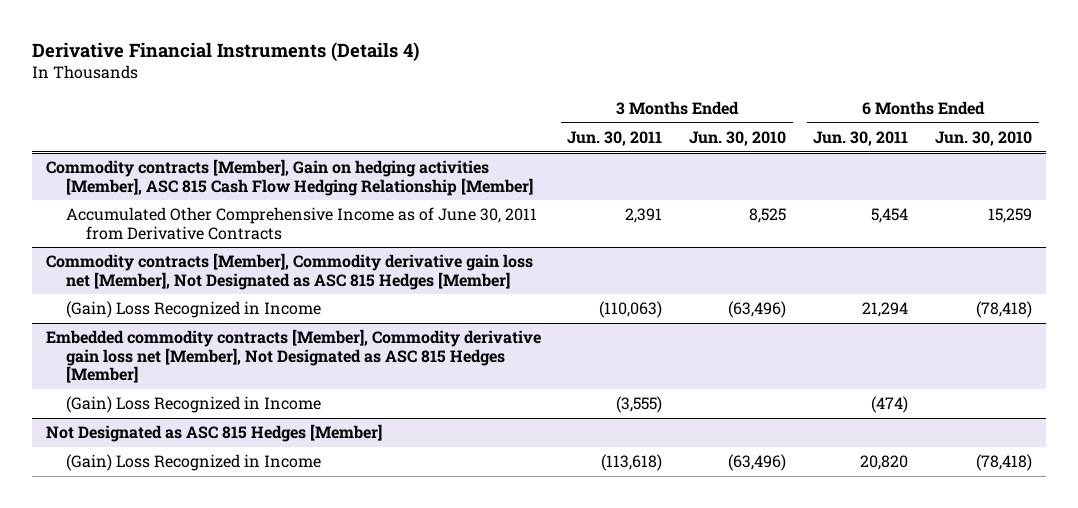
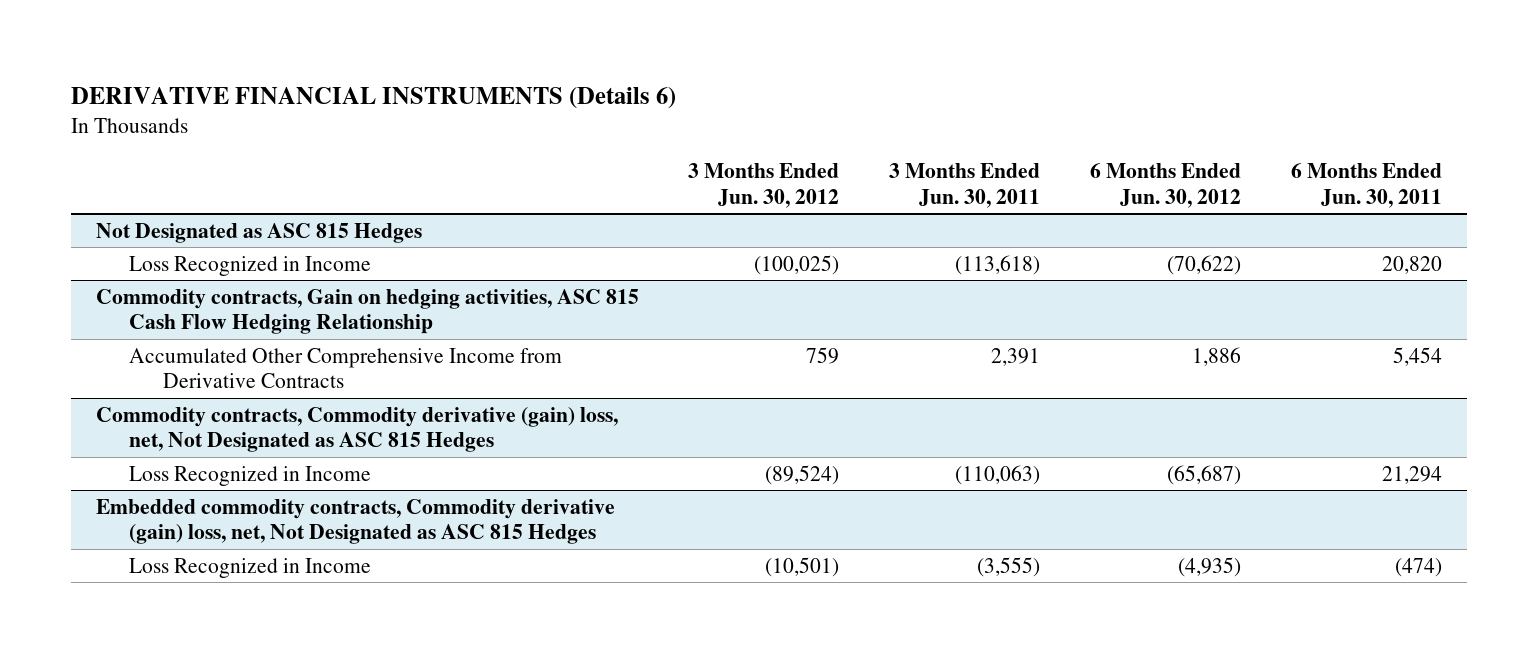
- Derivative Financial Instruments (Details 4)
+ DERIVATIVE FINANCIAL INSTRUMENTS (Details 6)
- | 3 Months Ended Jun. 30, 2011 | 3 Months Ended Jun. 30, 2010 | 6 Months Ended Jun. 30, 2011 | 6 Months Ended Jun. 30, 2010
+ | 3 Months Ended Jun. 30, 2012 | 3 Months Ended Jun. 30, 2011 | 6 Months Ended Jun. 30, 2012 | 6 Months Ended Jun. 30, 2011
- Commodity contracts [Member], Gain on hedging activities [Member], ASC 815 Cash Flow Hedging Relationship [Member]
- Accumulated Other Comprehensive Income as of June 30, 2011 from Derivative Contracts | 2,391 | 8,525 | 5,454 | 15,259
- Commodity contracts [Member], Commodity derivative gain loss net [Member], Not Designated as ASC 815 Hedges [Member]
- (Gain) Loss Recognized in Income | (110,063) | (63,496) | 21,294 | (78,418)
- Embedded commodity contracts [Member], Commodity derivative gain loss net [Member], Not Designated as ASC 815 Hedges [Member]
- (Gain) Loss Recognized in Income | (3,555) | | (474) |
- Not Designated as ASC 815 Hedges [Member]
- (Gain) Loss Recognized in Income | (113,618) | (63,496) | 20,820 | (78,418)
+ Not Designated as ASC 815 Hedges
+ Loss Recognized in Income | (100,025) | (113,618) | (70,622) | 20,820
+ Commodity contracts, Gain on hedging activities, ASC 815 Cash Flow Hedging Relationship
+ Accumulated Other Comprehensive Income from Derivative Contracts | 759 | 2,391 | 1,886 | 5,454
+ Commodity contracts, Commodity derivative (gain) loss, net, Not Designated as ASC 815 Hedges
+ Loss Recognized in Income | (89,524) | (110,063) | (65,687) | 21,294
+ Embedded commodity contracts, Commodity derivative (gain) loss, net, Not Designated as ASC 815 Hedges
+ Loss Recognized in Income | (10,501) | (3,555) | (4,935) | (474)

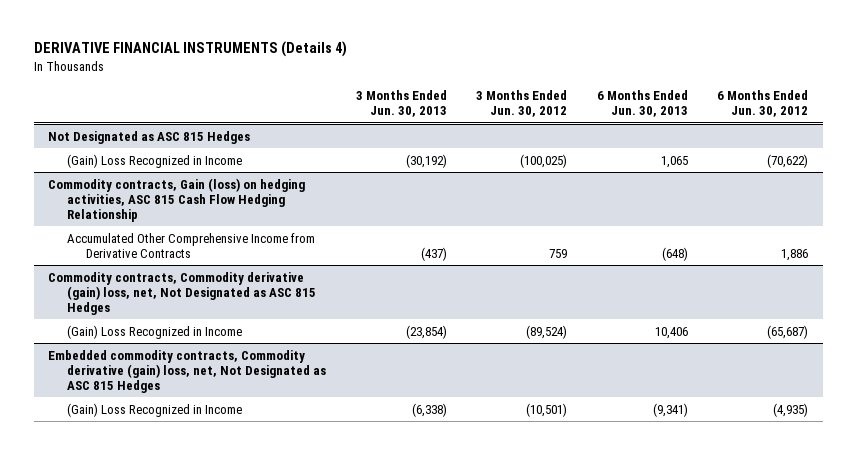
- DERIVATIVE FINANCIAL INSTRUMENTS (Details 6)
+ DERIVATIVE FINANCIAL INSTRUMENTS (Details 4)
- | 3 Months Ended Jun. 30, 2012 | 3 Months Ended Jun. 30, 2011 | 6 Months Ended Jun. 30, 2012 | 6 Months Ended Jun. 30, 2011
+ | 3 Months Ended Jun. 30, 2013 | 3 Months Ended Jun. 30, 2012 | 6 Months Ended Jun. 30, 2013 | 6 Months Ended Jun. 30, 2012
@ Not Designated as ASC 815 Hedges
- Loss Recognized in Income | (100,025) | (113,618) | (70,622) | 20,820
- Commodity contracts, Gain on hedging activities, ASC 815 Cash Flow Hedging Relationship
@ Not Designated as ASC 815 Hedges
+ (Gain) Loss Recognized in Income | (30,192) | (100,025) | 1,065 | (70,622)
+ Commodity contracts, Gain (loss) on hedging activities, ASC 815 Cash Flow Hedging Relationship
@ Commodity contracts, Commodity derivative (gain) loss, net, Not Designated as ASC 815 Hedges
- Loss Recognized in Income | (89,524) | (110,063) | (65,687) | 21,294
+ (Gain) Loss Recognized in Income | (23,854) | (89,524) | 10,406 | (65,687)
@ Embedded commodity contracts, Commodity derivative (gain) loss, net, Not Designated as ASC 815 Hedges
- Loss Recognized in Income | (10,501) | (3,555) | (4,935) | (474)
+ (Gain) Loss Recognized in Income | (6,338) | (10,501) | (9,341) | (4,935)

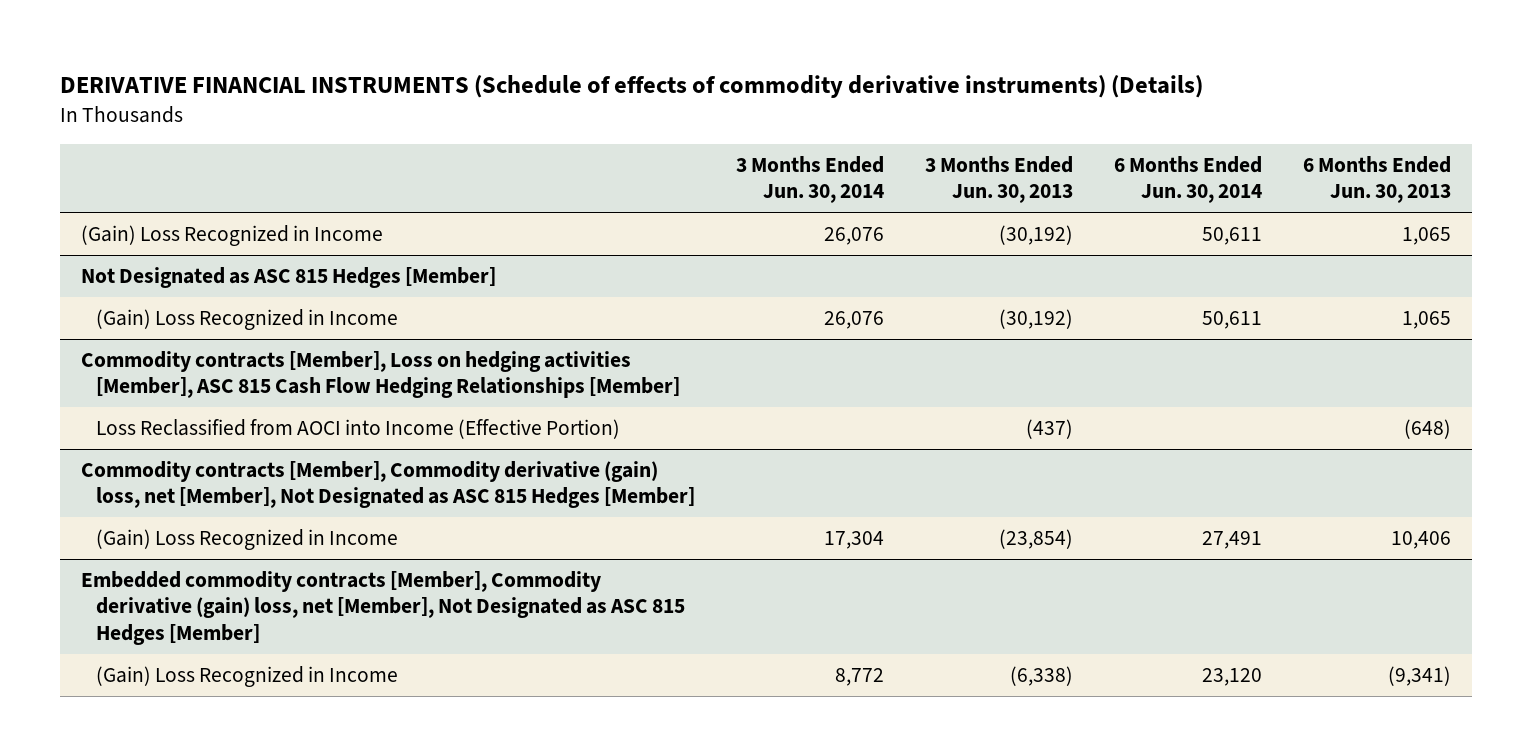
- DERIVATIVE FINANCIAL INSTRUMENTS (Details 4)
+ DERIVATIVE FINANCIAL INSTRUMENTS (Schedule of effects of commodity derivative instruments) (Details)
- | 3 Months Ended Jun. 30, 2013 | 3 Months Ended Jun. 30, 2012 | 6 Months Ended Jun. 30, 2013 | 6 Months Ended Jun. 30, 2012
+ | 3 Months Ended Jun. 30, 2014 | 3 Months Ended Jun. 30, 2013 | 6 Months Ended Jun. 30, 2014 | 6 Months Ended Jun. 30, 2013
- Not Designated as ASC 815 Hedges
- Commodity contracts, Gain (loss) on hedging activities, ASC 815 Cash Flow Hedging Relationship
- Accumulated Other Comprehensive Income from Derivative Contracts | (437) | 759 | (648) | 1,886
- Commodity contracts, Commodity derivative (gain) loss, net, Not Designated as ASC 815 Hedges
+ Not Designated as ASC 815 Hedges [Member]
+ (Gain) Loss Recognized in Income | 26,076 | (30,192) | 50,611 | 1,065
+ Commodity contracts [Member], Loss on hedging activities [Member], ASC 815 Cash Flow Hedging Relationships [Member]
+ Loss Reclassified from AOCI into Income (Effective Portion) | | (437) | | (648)
+ Commodity contracts [Member], Commodity derivative (gain) loss, net [Member], Not Designated as ASC 815 Hedges [Member]
- Embedded commodity contracts, Commodity derivative (gain) loss, net, Not Designated as ASC 815 Hedges
+ Embedded commodity contracts [Member], Commodity derivative (gain) loss, net [Member], Not Designated as ASC 815 Hedges [Member]

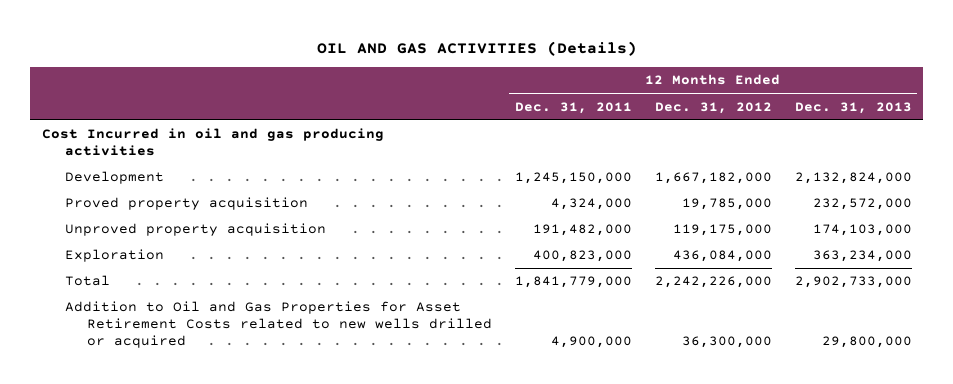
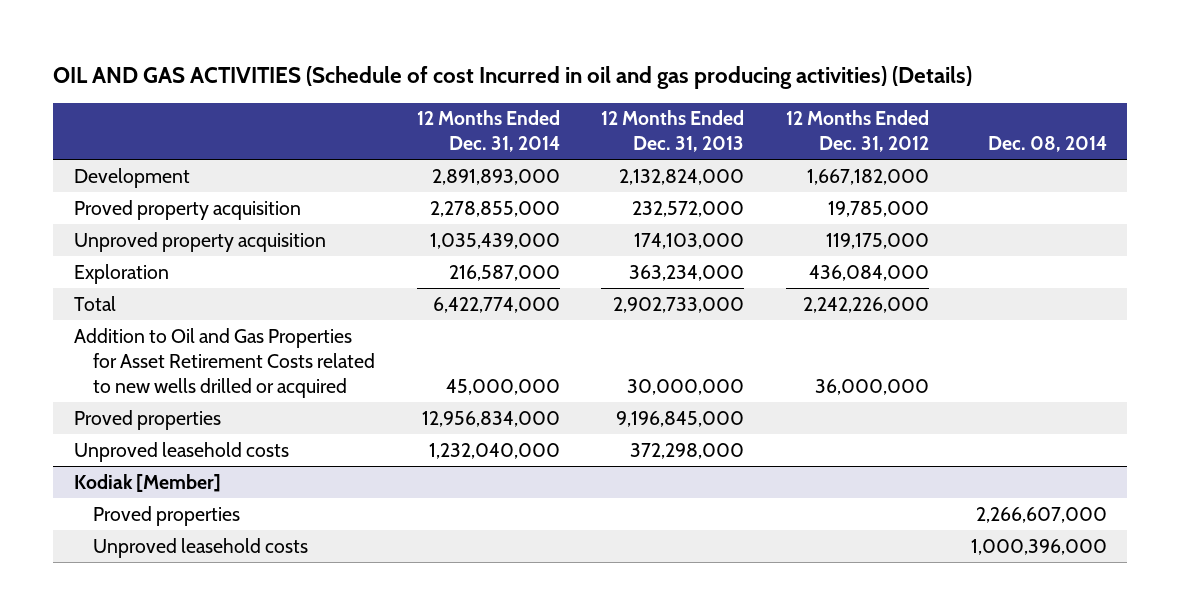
- OIL AND GAS ACTIVITIES (Details)
+ OIL AND GAS ACTIVITIES (Schedule of cost Incurred in oil and gas producing activities) (Details)
- | 12 Months Ended Dec. 31, 2011 | 12 Months Ended Dec. 31, 2012 | 12 Months Ended Dec. 31, 2013
+ | 12 Months Ended Dec. 31, 2014 | 12 Months Ended Dec. 31, 2013 | 12 Months Ended Dec. 31, 2012 | Dec. 08, 2014
- Cost Incurred in oil and gas producing activities
- Addition to Oil and Gas Properties for Asset Retirement Costs related to new wells drilled or acquired | 4,900,000 | 36,300,000 | 29,800,000
+ Addition to Oil and Gas Properties for Asset Retirement Costs related to new wells drilled or acquired | 45,000,000 | 30,000,000 | 36,000,000 |
+ Proved properties | 12,956,834,000 | 9,196,845,000 | |
+ Unproved leasehold costs | 1,232,040,000 | 372,298,000 | |
+ Kodiak [Member]
+ Proved properties | | | | 2,266,607,000
+ Unproved leasehold costs | | | | 1,000,396,000

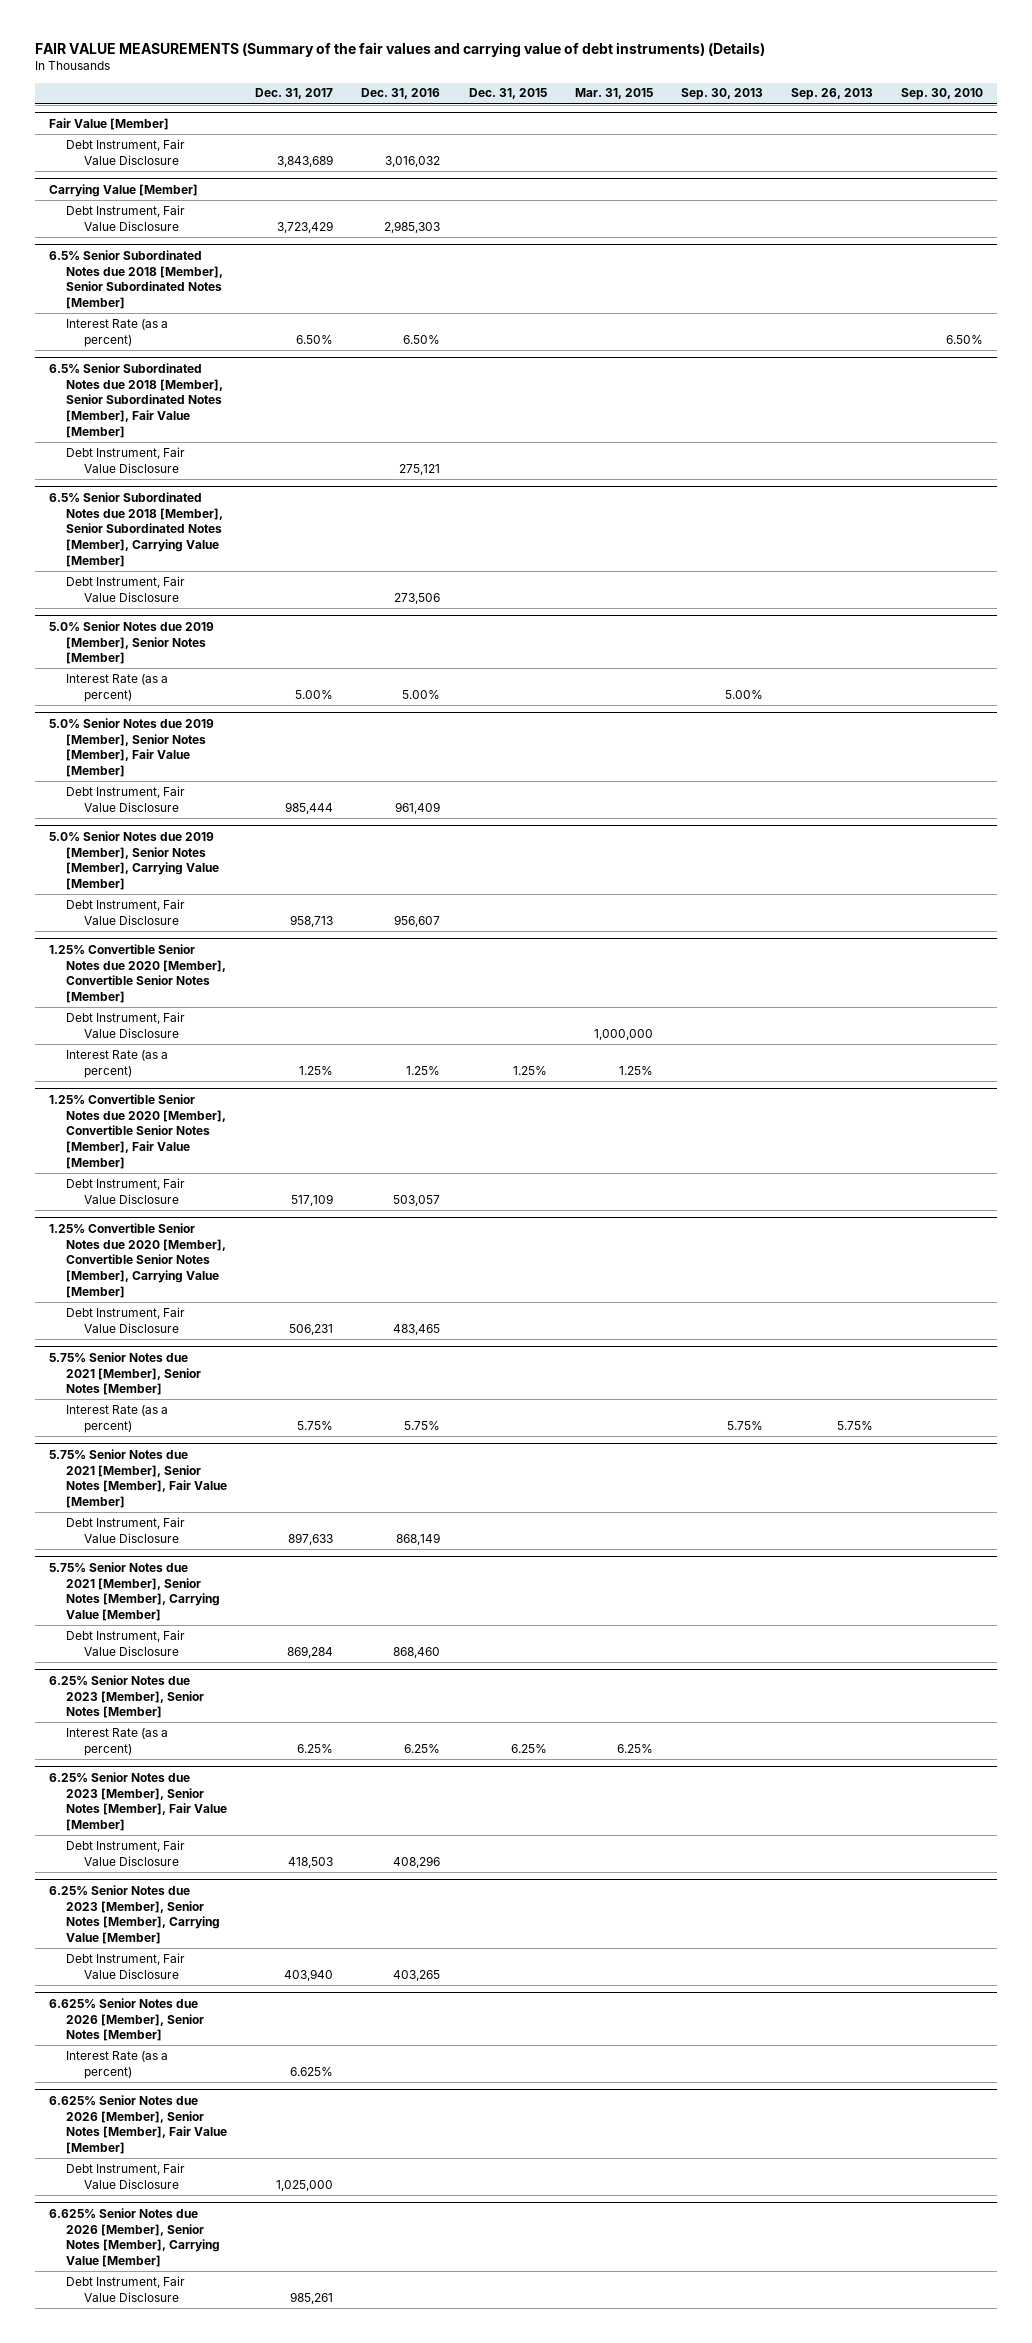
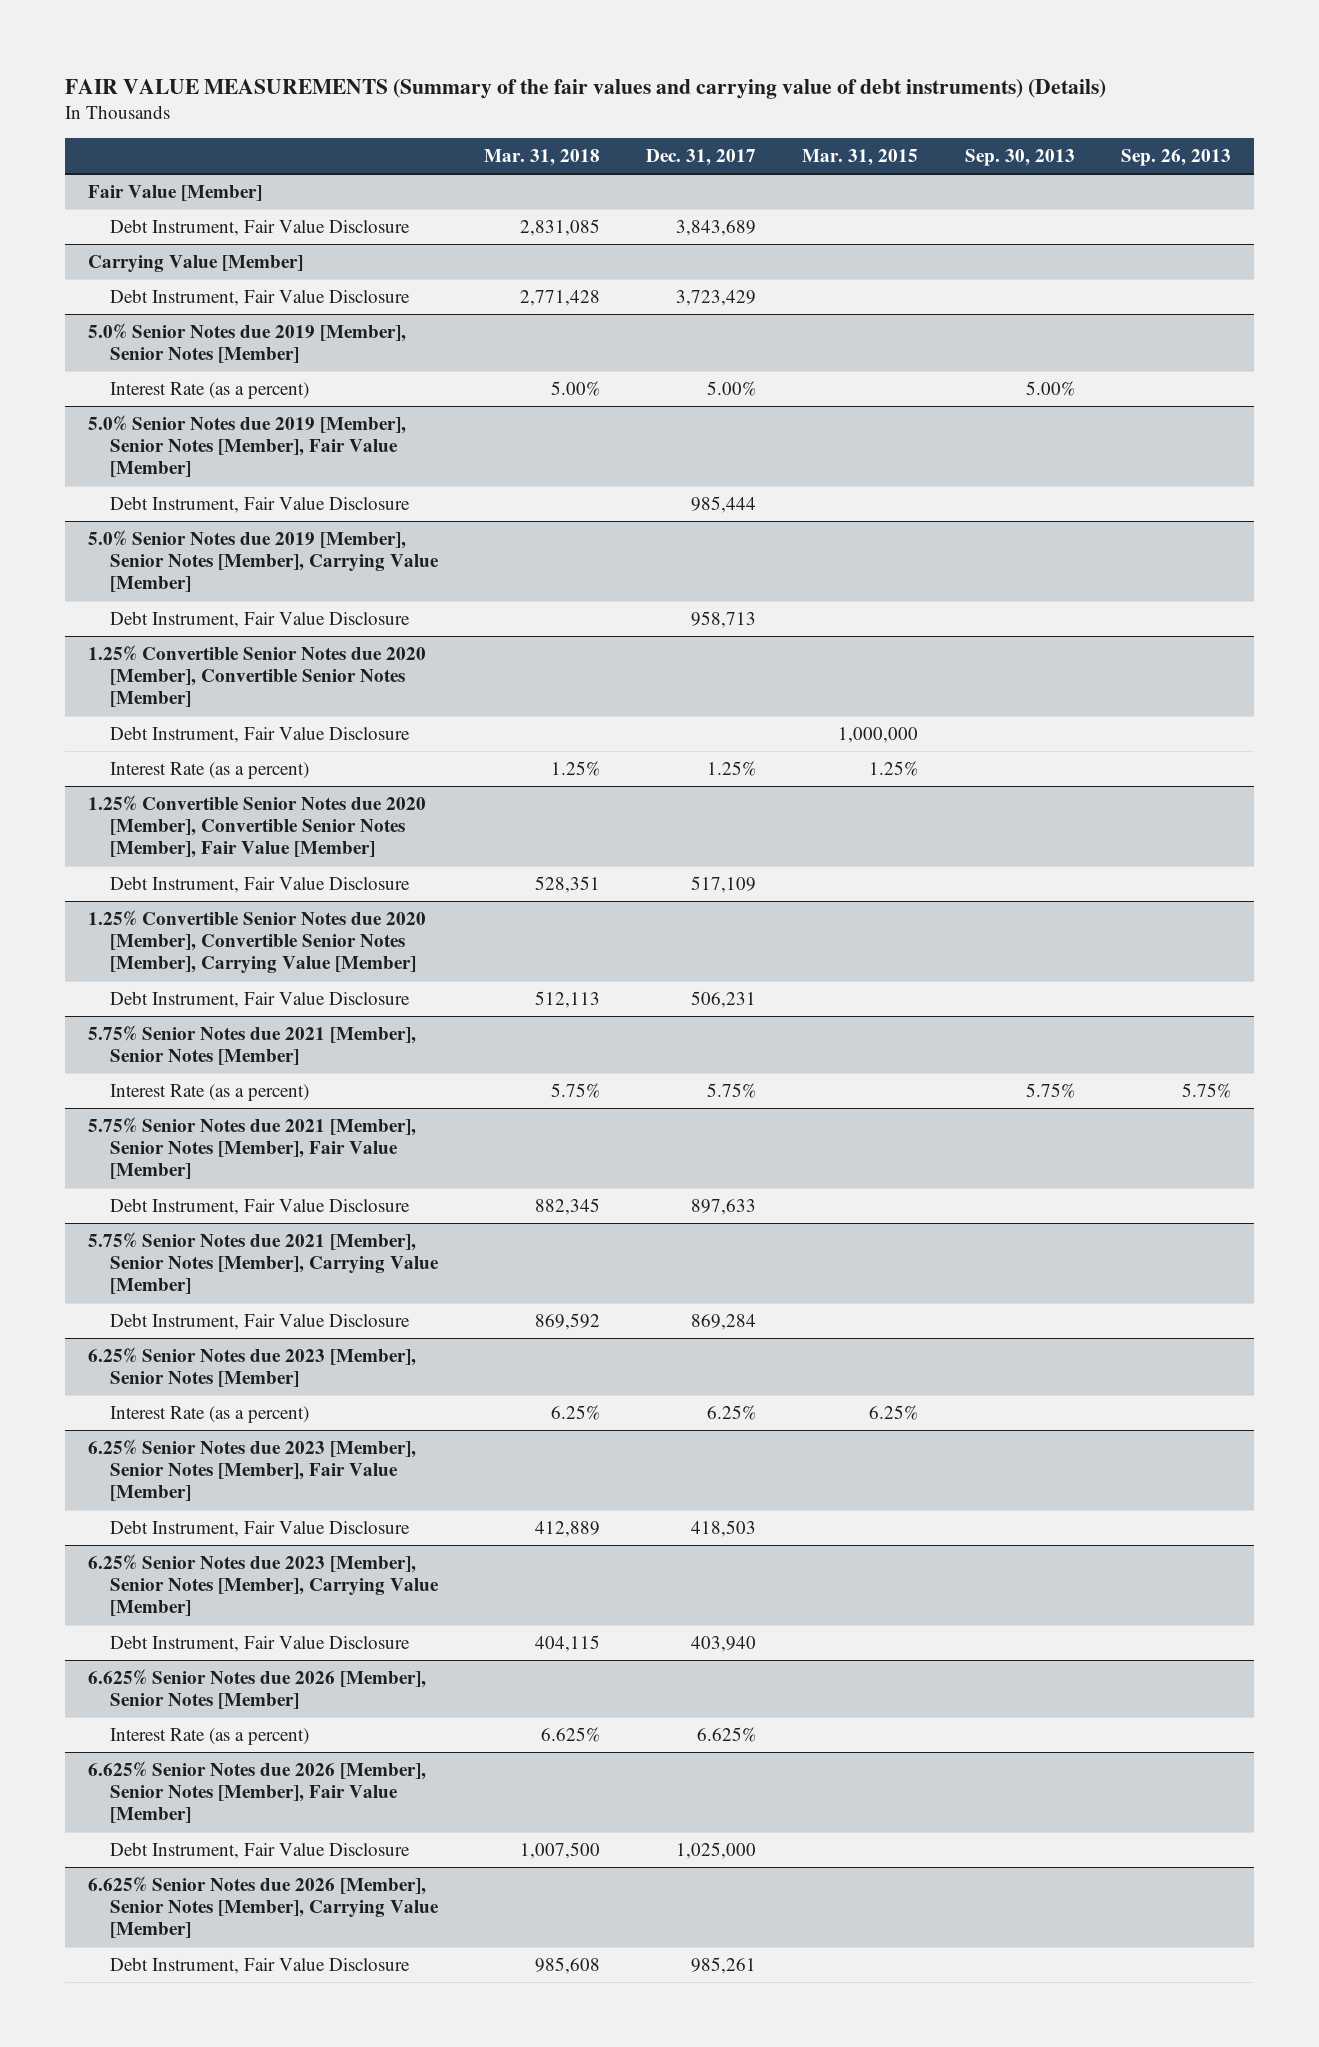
- | Dec. 31, 2017 | Dec. 31, 2016 | Dec. 31, 2015 | Mar. 31, 2015 | Sep. 30, 2013 | Sep. 26, 2013 | Sep. 30, 2010
+ | Mar. 31, 2018 | Dec. 31, 2017 | Mar. 31, 2015 | Sep. 30, 2013 | Sep. 26, 2013
- 6.5% Senior Subordinated Notes due 2018 [Member], Senior Subordinated Notes [Member]
- Interest Rate (as a percent) | 6.50% | 6.50% | | | | | 6.50%
- 6.5% Senior Subordinated Notes due 2018 [Member], Senior Subordinated Notes [Member], Fair Value [Member]
- Debt Instrument, Fair Value Disclosure | | 275,121 | | | | |
- 6.5% Senior Subordinated Notes due 2018 [Member], Senior Subordinated Notes [Member], Carrying Value [Member]
- Debt Instrument, Fair Value Disclosure | | 273,506 | | | | |

